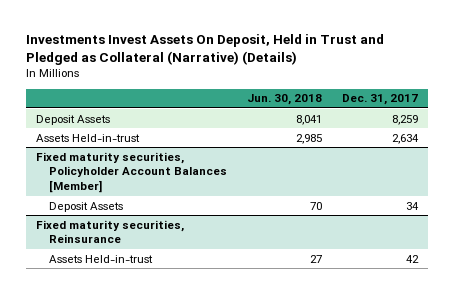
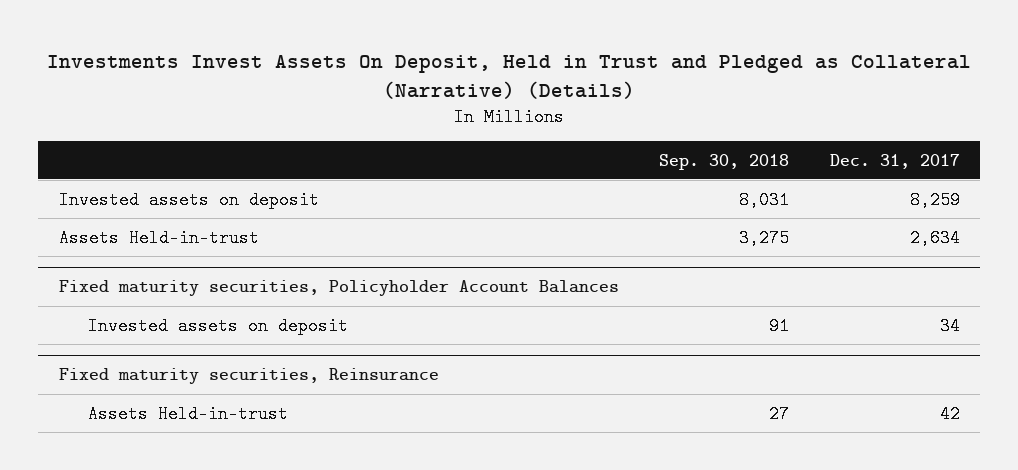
- | Jun. 30, 2018 | Dec. 31, 2017
+ | Sep. 30, 2018 | Dec. 31, 2017
- Deposit Assets | 8,041 | 8,259
+ Invested assets on deposit | 8,031 | 8,259
- Fixed maturity securities, Policyholder Account Balances [Member]
- Deposit Assets | 70 | 34
+ Fixed maturity securities, Policyholder Account Balances
+ Invested assets on deposit | 91 | 34

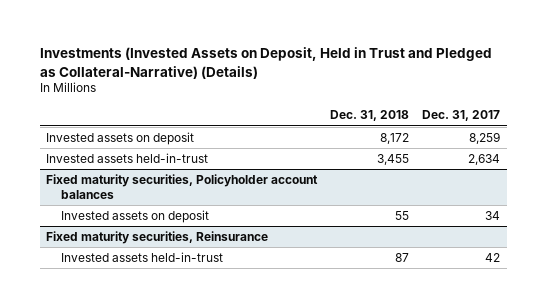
- Investments Invest Assets On Deposit, Held in Trust and Pledged as Collateral (Narrative) (Details)
+ Investments (Invested Assets on Deposit, Held in Trust and Pledged as Collateral-Narrative) (Details)
- | Sep. 30, 2018 | Dec. 31, 2017
+ | Dec. 31, 2018 | Dec. 31, 2017
- Assets Held-in-trust | 3,275 | 2,634
- Fixed maturity securities, Policyholder Account Balances
+ Invested assets held-in-trust | 3,455 | 2,634
+ Fixed maturity securities, Policyholder account balances
@ Fixed maturity securities, Reinsurance
- Assets Held-in-trust | 27 | 42
+ Invested assets held-in-trust | 87 | 42

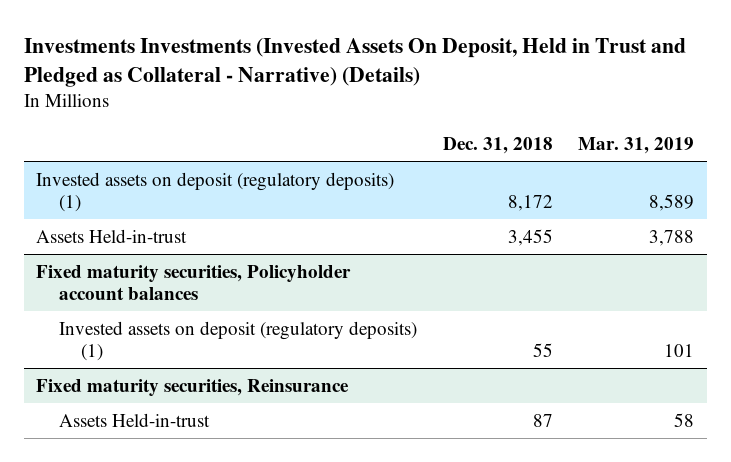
- Investments (Invested Assets on Deposit, Held in Trust and Pledged as Collateral-Narrative) (Details)
+ Investments Investments (Invested Assets On Deposit, Held in Trust and Pledged as Collateral - Narrative) (Details)
- | Dec. 31, 2018 | Dec. 31, 2017
+ | Dec. 31, 2018 | Mar. 31, 2019
- Invested assets on deposit | 8,172 | 8,259
- Invested assets held-in-trust | 3,455 | 2,634
+ Invested assets on deposit (regulatory deposits) (1) | 8,172 | 8,589
+ Assets Held-in-trust | 3,455 | 3,788
@ Fixed maturity securities, Policyholder account balances
- Invested assets on deposit | 55 | 34
+ Invested assets on deposit (regulatory deposits) (1) | 55 | 101
@ Fixed maturity securities, Reinsurance
- Invested assets held-in-trust | 87 | 42
+ Assets Held-in-trust | 87 | 58

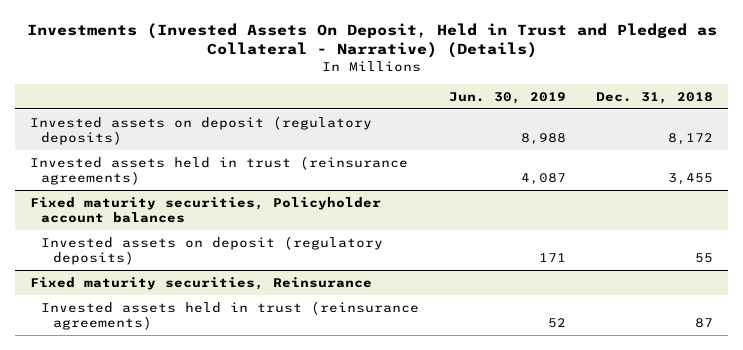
- Investments Investments (Invested Assets On Deposit, Held in Trust and Pledged as Collateral - Narrative) (Details)
+ Investments (Invested Assets On Deposit, Held in Trust and Pledged as Collateral - Narrative) (Details)
- | Dec. 31, 2018 | Mar. 31, 2019
+ | Jun. 30, 2019 | Dec. 31, 2018
- Invested assets on deposit (regulatory deposits) (1) | 8,172 | 8,589
- Assets Held-in-trust | 3,455 | 3,788
+ Invested assets on deposit (regulatory deposits) | 8,988 | 8,172
+ Invested assets held in trust (reinsurance agreements) | 4,087 | 3,455
@ Fixed maturity securities, Policyholder account balances
- Invested assets on deposit (regulatory deposits) (1) | 55 | 101
+ Invested assets on deposit (regulatory deposits) | 171 | 55
@ Fixed maturity securities, Reinsurance
- Assets Held-in-trust | 87 | 58
+ Invested assets held in trust (reinsurance agreements) | 52 | 87

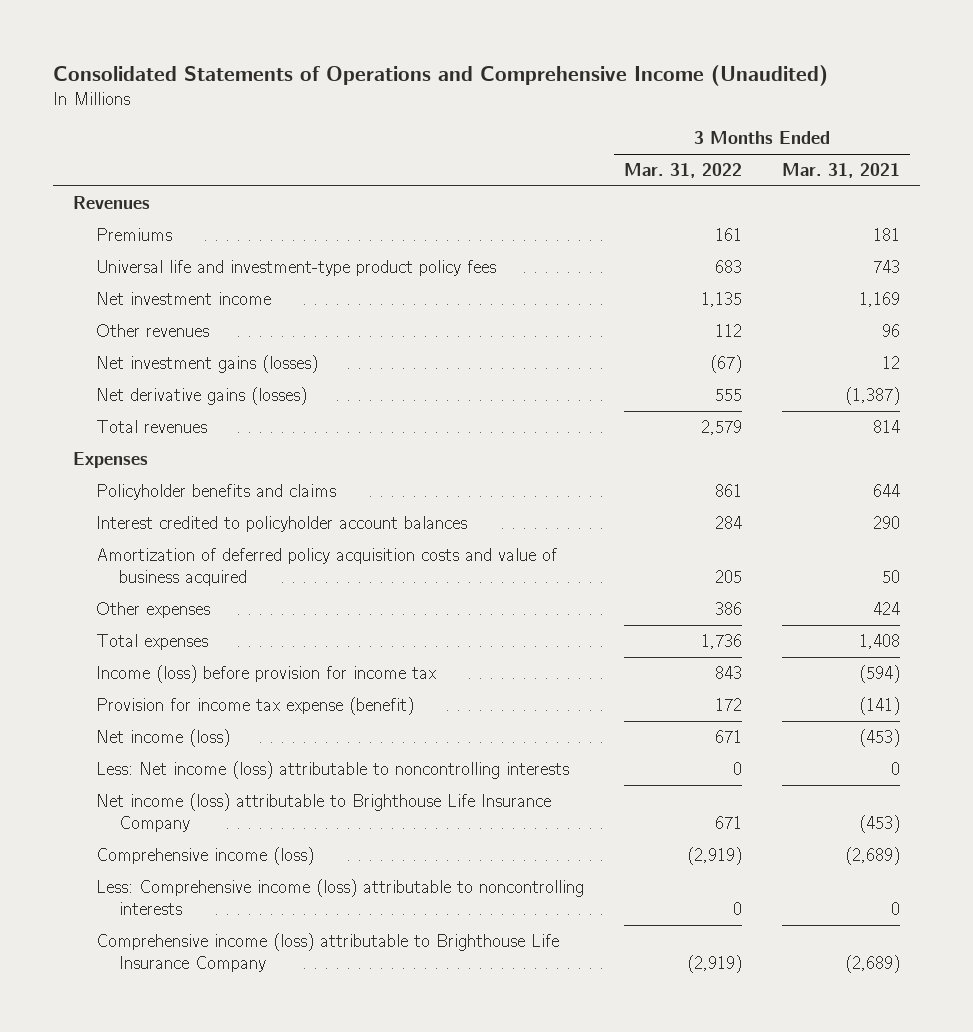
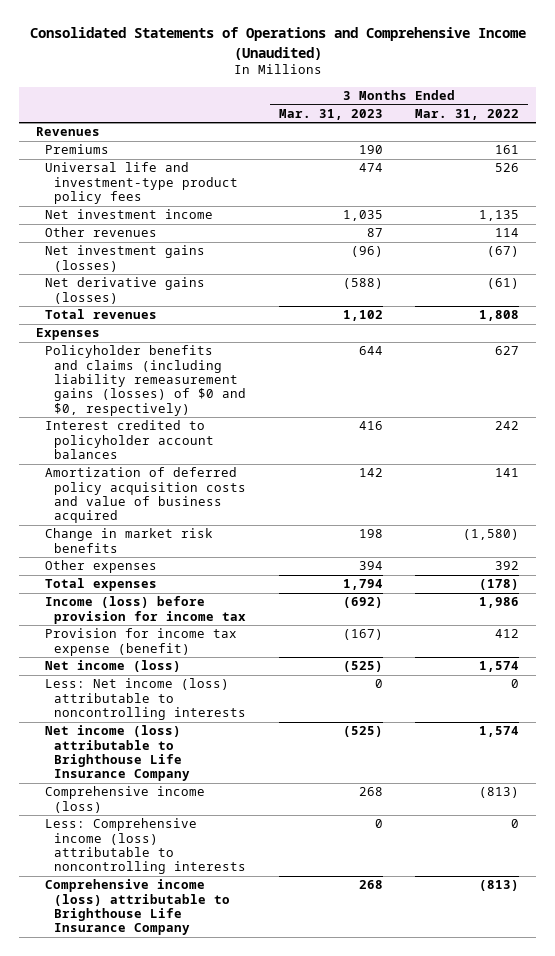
- | 3 Months Ended Mar. 31, 2022 | 3 Months Ended Mar. 31, 2021
+ | 3 Months Ended Mar. 31, 2023 | 3 Months Ended Mar. 31, 2022
- Universal life and investment-type product policy fees | 683 | 743
+ Universal life and investment-type product policy fees | 474 | 526
- Other revenues | 112 | 96
+ Other revenues | 87 | 114
- Net derivative gains (losses) | 555 | (1,387)
- Total revenues | 2,579 | 814
+ Net derivative gains (losses) | (588) | (61)
+ Total revenues | 1,102 | 1,808
- Policyholder benefits and claims | 861 | 644
- Interest credited to policyholder account balances | 284 | 290
- Amortization of deferred policy acquisition costs and value of business acquired | 205 | 50
- Other expenses | 386 | 424
- Total expenses | 1,736 | 1,408
- Income (loss) before provision for income tax | 843 | (594)
- Provision for income tax expense (benefit) | 172 | (141)
- Net income (loss) | 671 | (453)
+ Policyholder benefits and claims (including liability remeasurement gains (losses) of $0 and $0, respectively) | 644 | 627
+ Interest credited to policyholder account balances | 416 | 242
+ Amortization of deferred policy acquisition costs and value of business acquired | 142 | 141
+ Change in market risk benefits | 198 | (1,580)
+ Other expenses | 394 | 392
+ Total expenses | 1,794 | (178)
+ Income (loss) before provision for income tax | (692) | 1,986
+ Provision for income tax expense (benefit) | (167) | 412
+ Net income (loss) | (525) | 1,574
- Net income (loss) attributable to Brighthouse Life Insurance Company | 671 | (453)
- Comprehensive income (loss) | (2,919) | (2,689)
+ Net income (loss) attributable to Brighthouse Life Insurance Company | (525) | 1,574
+ Comprehensive income (loss) | 268 | (813)
- Comprehensive income (loss) attributable to Brighthouse Life Insurance Company | (2,919) | (2,689)
+ Comprehensive income (loss) attributable to Brighthouse Life Insurance Company | 268 | (813)

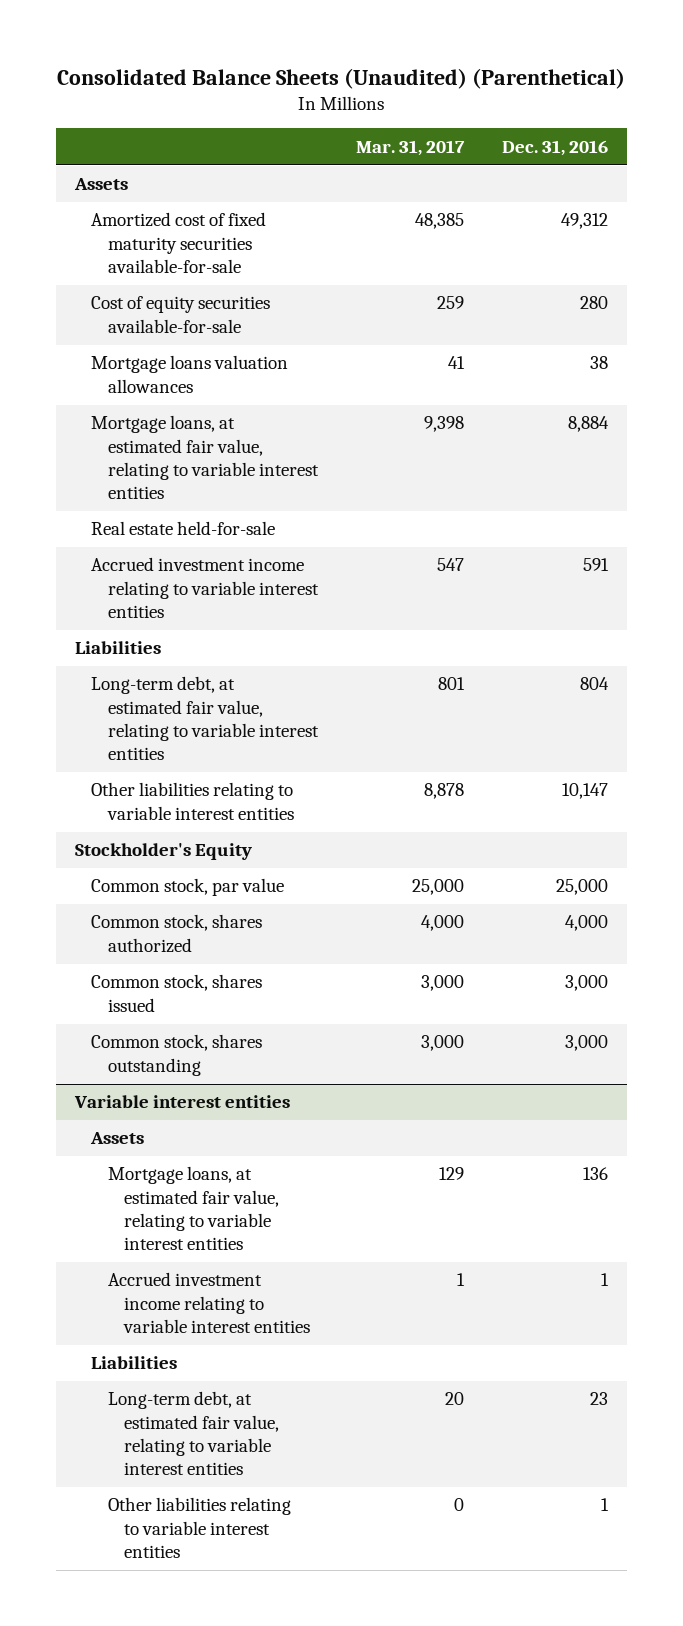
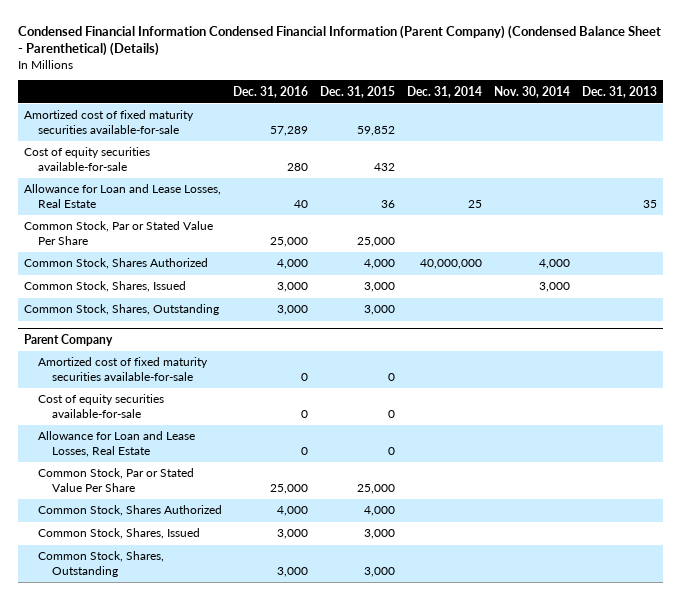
- Consolidated Balance Sheets (Unaudited) (Parenthetical)
+ Condensed Financial Information Condensed Financial Information (Parent Company) (Condensed Balance Sheet - Parenthetical) (Details)
- | Mar. 31, 2017 | Dec. 31, 2016
+ | Dec. 31, 2016 | Dec. 31, 2015 | Dec. 31, 2014 | Nov. 30, 2014 | Dec. 31, 2013
- Assets
- Amortized cost of fixed maturity securities available-for-sale | 48,385 | 49,312
+ Amortized cost of fixed maturity securities available-for-sale | 57,289 | 59,852 | | |
- Mortgage loans valuation allowances | 41 | 38
- Mortgage loans, at estimated fair value, relating to variable interest entities | 9,398 | 8,884
- Real estate held-for-sale
- Accrued investment income relating to variable interest entities | 547 | 591
- Liabilities
- Long-term debt, at estimated fair value, relating to variable interest entities | 801 | 804
- Other liabilities relating to variable interest entities | 8,878 | 10,147
- Stockholder's Equity
- Common stock, par value | 25,000 | 25,000
- Common stock, shares authorized | 4,000 | 4,000
- Common stock, shares issued | 3,000 | 3,000
- Common stock, shares outstanding | 3,000 | 3,000
- Variable interest entities
- Assets
- Mortgage loans, at estimated fair value, relating to variable interest entities | 129 | 136
- Accrued investment income relating to variable interest entities | 1 | 1
- Liabilities
- Long-term debt, at estimated fair value, relating to variable interest entities | 20 | 23
- Other liabilities relating to variable interest entities | 0 | 1
+ Allowance for Loan and Lease Losses, Real Estate | 40 | 36 | 25 | | 35
+ Common Stock, Par or Stated Value Per Share | 25,000 | 25,000 | | |
+ Common Stock, Shares Authorized | 4,000 | 4,000 | 40,000,000 | 4,000 |
+ Common Stock, Shares, Issued | 3,000 | 3,000 | | 3,000 |
+ Common Stock, Shares, Outstanding | 3,000 | 3,000 | | |
+ Parent Company
+ Amortized cost of fixed maturity securities available-for-sale | 0 | 0 | | |
+ Cost of equity securities available-for-sale | 0 | 0 | | |
+ Allowance for Loan and Lease Losses, Real Estate | 0 | 0 | | |
+ Common Stock, Par or Stated Value Per Share | 25,000 | 25,000 | | |
+ Common Stock, Shares Authorized | 4,000 | 4,000 | | |
+ Common Stock, Shares, Issued | 3,000 | 3,000 | | |
+ Common Stock, Shares, Outstanding | 3,000 | 3,000 | | |

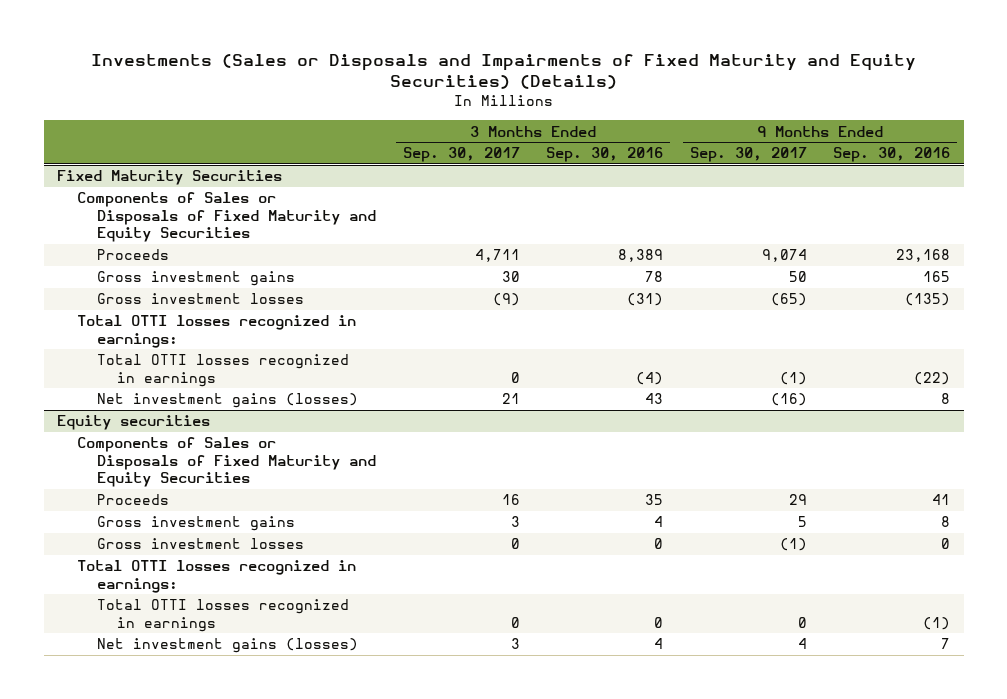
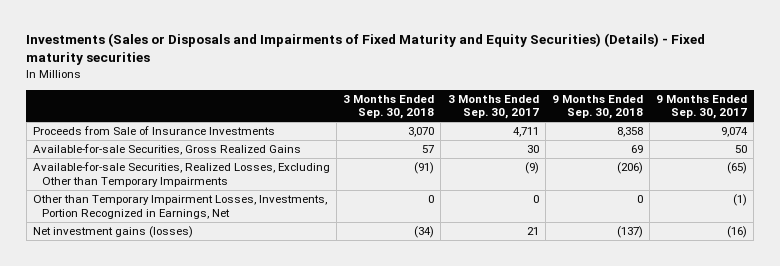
- Investments (Sales or Disposals and Impairments of Fixed Maturity and Equity Securities) (Details)
+ Investments (Sales or Disposals and Impairments of Fixed Maturity and Equity Securities) (Details) - Fixed maturity securities
- | 3 Months Ended Sep. 30, 2017 | 3 Months Ended Sep. 30, 2016 | 9 Months Ended Sep. 30, 2017 | 9 Months Ended Sep. 30, 2016
+ | 3 Months Ended Sep. 30, 2018 | 3 Months Ended Sep. 30, 2017 | 9 Months Ended Sep. 30, 2018 | 9 Months Ended Sep. 30, 2017
- Fixed Maturity Securities
- Components of Sales or Disposals of Fixed Maturity and Equity Securities
- Proceeds | 4,711 | 8,389 | 9,074 | 23,168
- Gross investment gains | 30 | 78 | 50 | 165
- Gross investment losses | (9) | (31) | (65) | (135)
- Total OTTI losses recognized in earnings:
- Total OTTI losses recognized in earnings | 0 | (4) | (1) | (22)
+ Proceeds from Sale of Insurance Investments | 3,070 | 4,711 | 8,358 | 9,074
+ Available-for-sale Securities, Gross Realized Gains | 57 | 30 | 69 | 50
+ Available-for-sale Securities, Realized Losses, Excluding Other than Temporary Impairments | (91) | (9) | (206) | (65)
+ Other than Temporary Impairment Losses, Investments, Portion Recognized in Earnings, Net | 0 | 0 | 0 | (1)
- Equity securities
- Components of Sales or Disposals of Fixed Maturity and Equity Securities
- Proceeds | 16 | 35 | 29 | 41
- Gross investment gains | 3 | 4 | 5 | 8
- Gross investment losses | 0 | 0 | (1) | 0
- Total OTTI losses recognized in earnings:
- Total OTTI losses recognized in earnings | 0 | 0 | 0 | (1)
- Net investment gains (losses) | 3 | 4 | 4 | 7

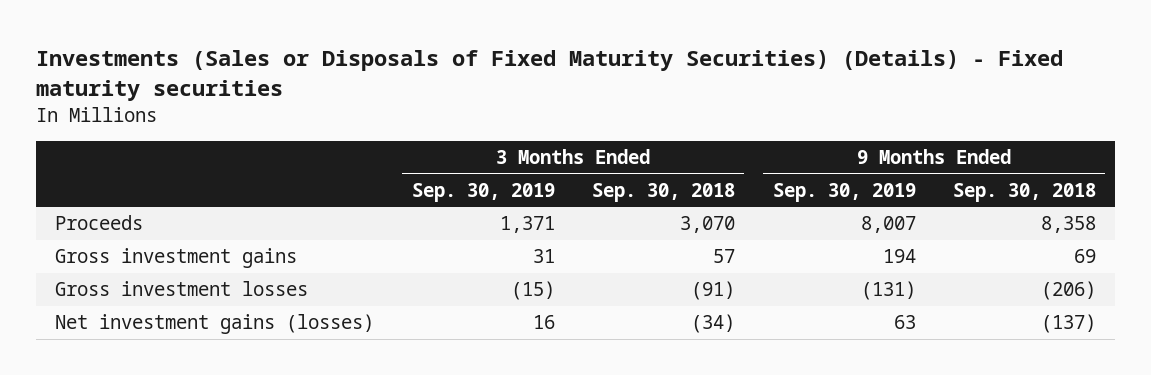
- Investments (Sales or Disposals and Impairments of Fixed Maturity and Equity Securities) (Details) - Fixed maturity securities
+ Investments (Sales or Disposals of Fixed Maturity Securities) (Details) - Fixed maturity securities
- | 3 Months Ended Sep. 30, 2018 | 3 Months Ended Sep. 30, 2017 | 9 Months Ended Sep. 30, 2018 | 9 Months Ended Sep. 30, 2017
+ | 3 Months Ended Sep. 30, 2019 | 3 Months Ended Sep. 30, 2018 | 9 Months Ended Sep. 30, 2019 | 9 Months Ended Sep. 30, 2018
- Proceeds from Sale of Insurance Investments | 3,070 | 4,711 | 8,358 | 9,074
- Available-for-sale Securities, Gross Realized Gains | 57 | 30 | 69 | 50
- Available-for-sale Securities, Realized Losses, Excluding Other than Temporary Impairments | (91) | (9) | (206) | (65)
- Other than Temporary Impairment Losses, Investments, Portion Recognized in Earnings, Net | 0 | 0 | 0 | (1)
+ Proceeds | 1,371 | 3,070 | 8,007 | 8,358
+ Gross investment gains | 31 | 57 | 194 | 69
+ Gross investment losses | (15) | (91) | (131) | (206)

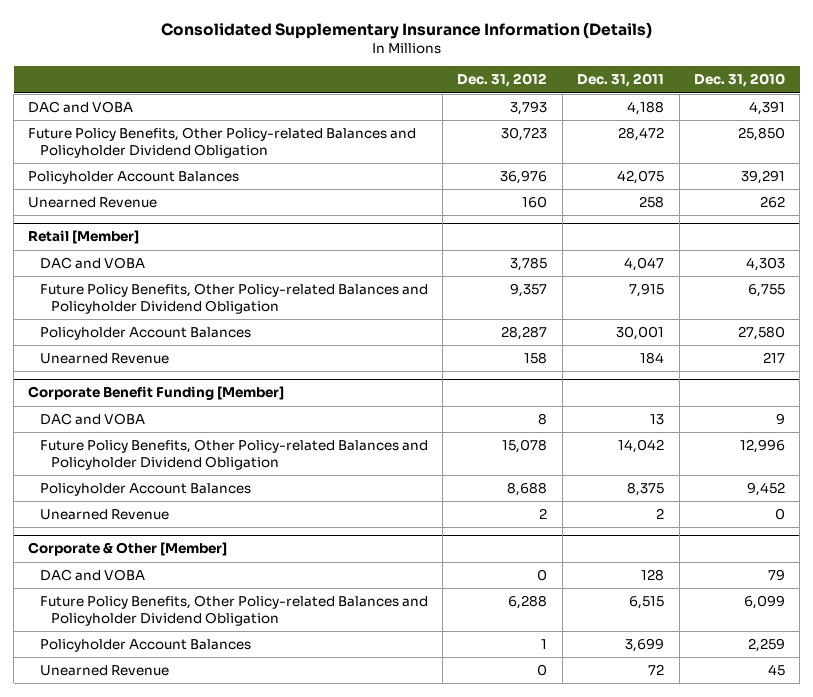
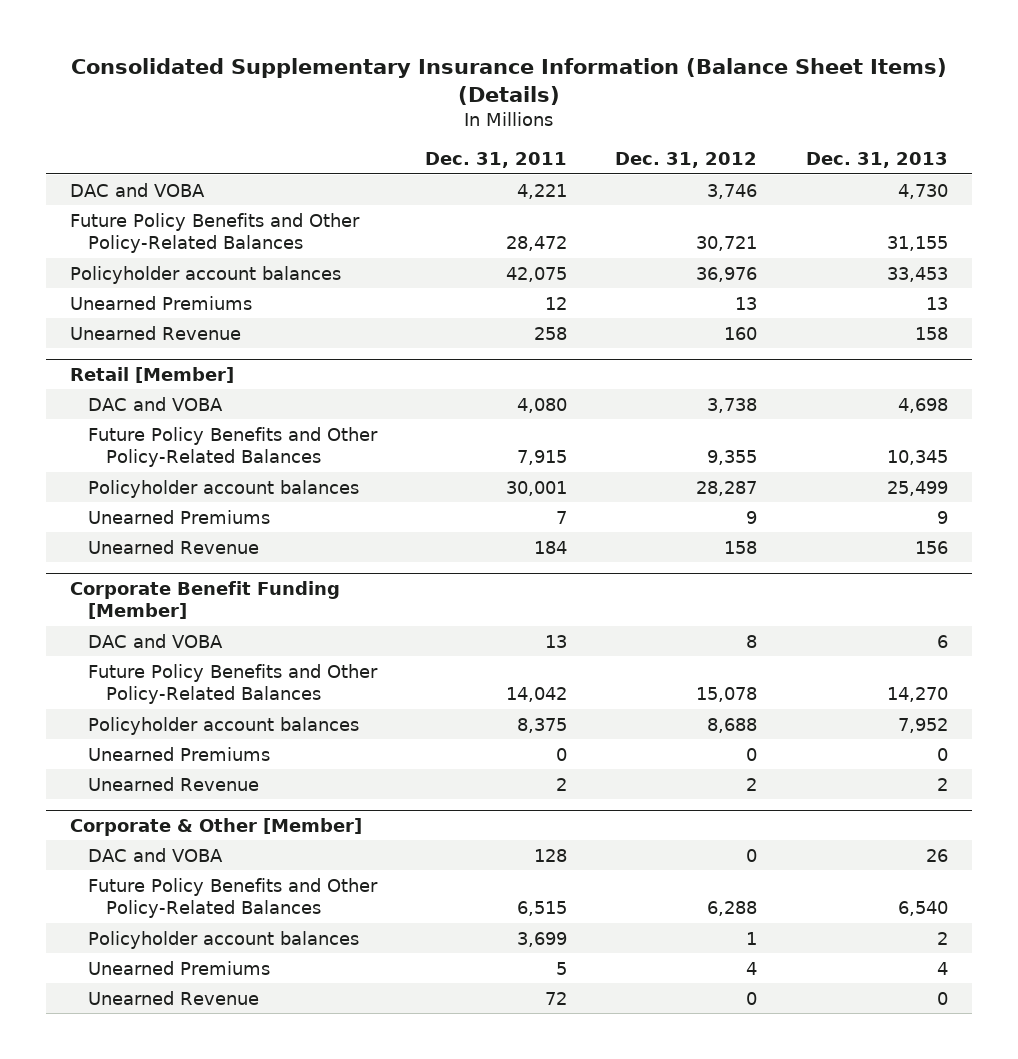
- Consolidated Supplementary Insurance Information (Details)
+ Consolidated Supplementary Insurance Information (Balance Sheet Items) (Details)
- | Dec. 31, 2012 | Dec. 31, 2011 | Dec. 31, 2010
+ | Dec. 31, 2011 | Dec. 31, 2012 | Dec. 31, 2013
- DAC and VOBA | 3,793 | 4,188 | 4,391
- Future Policy Benefits, Other Policy-related Balances and Policyholder Dividend Obligation | 30,723 | 28,472 | 25,850
- Policyholder Account Balances | 36,976 | 42,075 | 39,291
+ DAC and VOBA | 4,221 | 3,746 | 4,730
+ Future Policy Benefits and Other Policy-Related Balances | 28,472 | 30,721 | 31,155
+ Policyholder account balances | 42,075 | 36,976 | 33,453
+ Unearned Premiums | 12 | 13 | 13
@ Retail [Member]
- DAC and VOBA | 3,785 | 4,047 | 4,303
- Future Policy Benefits, Other Policy-related Balances and Policyholder Dividend Obligation | 9,357 | 7,915 | 6,755
- Policyholder Account Balances | 28,287 | 30,001 | 27,580
+ DAC and VOBA | 4,080 | 3,738 | 4,698
+ Future Policy Benefits and Other Policy-Related Balances | 7,915 | 9,355 | 10,345
+ Policyholder account balances | 30,001 | 28,287 | 25,499
+ Unearned Premiums | 7 | 9 | 9
@ Corporate Benefit Funding [Member]
- Future Policy Benefits, Other Policy-related Balances and Policyholder Dividend Obligation | 15,078 | 14,042 | 12,996
- Policyholder Account Balances | 8,688 | 8,375 | 9,452
+ Future Policy Benefits and Other Policy-Related Balances | 14,042 | 15,078 | 14,270
+ Policyholder account balances | 8,375 | 8,688 | 7,952
+ Unearned Premiums | 0 | 0 | 0
@ Corporate & Other [Member]
- Future Policy Benefits, Other Policy-related Balances and Policyholder Dividend Obligation | 6,288 | 6,515 | 6,099
- Policyholder Account Balances | 1 | 3,699 | 2,259
+ Future Policy Benefits and Other Policy-Related Balances | 6,515 | 6,288 | 6,540
+ Policyholder account balances | 3,699 | 1 | 2
+ Unearned Premiums | 5 | 4 | 4

